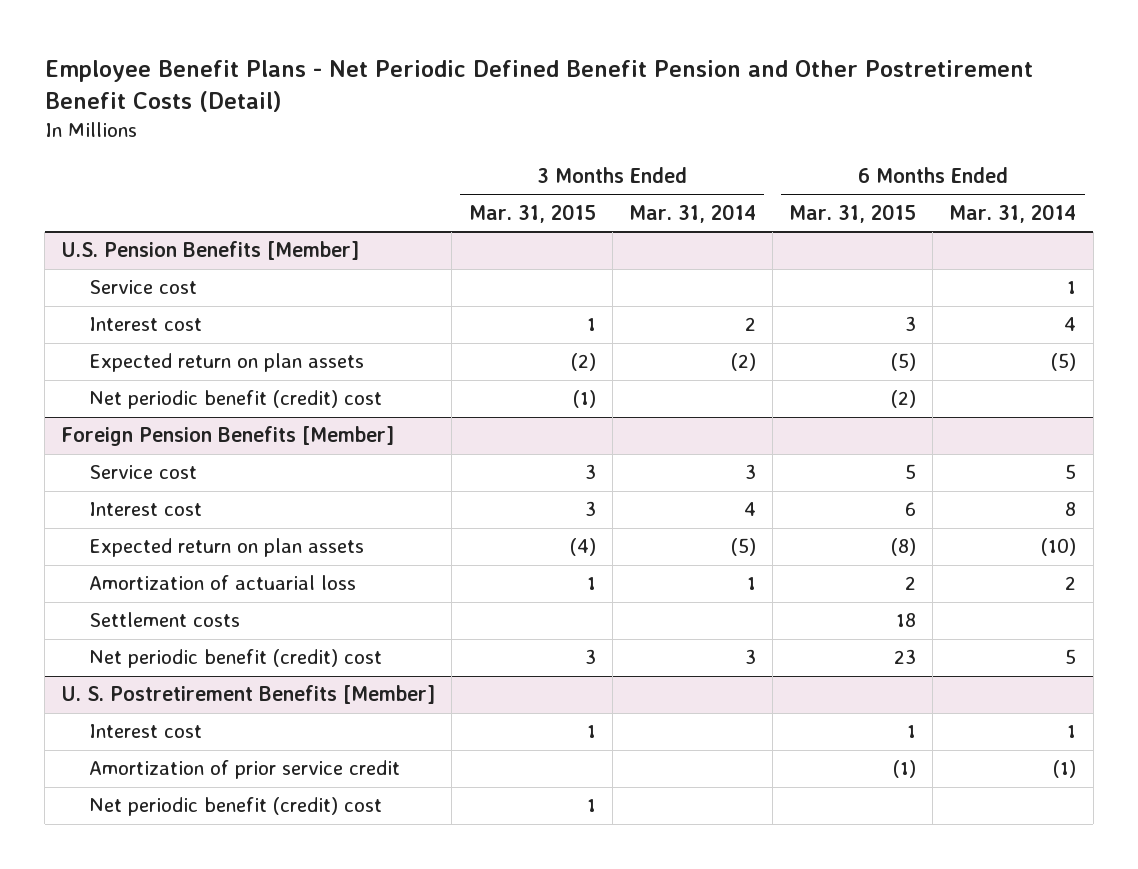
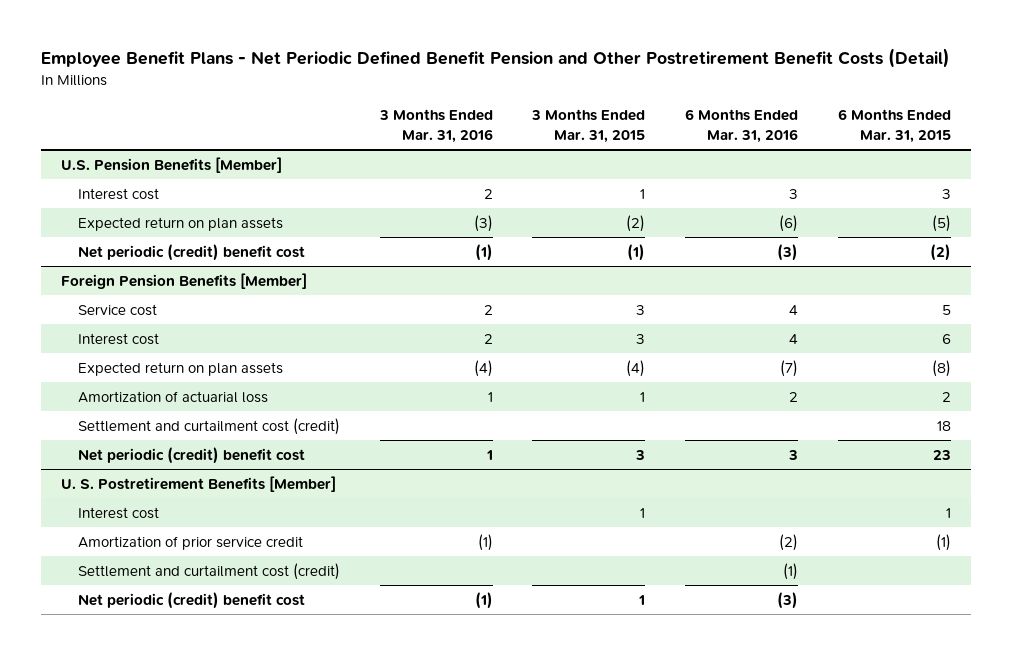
- | 3 Months Ended Mar. 31, 2015 | 3 Months Ended Mar. 31, 2014 | 6 Months Ended Mar. 31, 2015 | 6 Months Ended Mar. 31, 2014
+ | 3 Months Ended Mar. 31, 2016 | 3 Months Ended Mar. 31, 2015 | 6 Months Ended Mar. 31, 2016 | 6 Months Ended Mar. 31, 2015
@ U.S. Pension Benefits [Member]
- Service cost | | | | 1
- Net periodic benefit (credit) cost | (1) | | (2) |
+ Net periodic (credit) benefit cost | (1) | (1) | (3) | (2)
@ Foreign Pension Benefits [Member]
- Settlement costs | | | 18 |
- Net periodic benefit (credit) cost | 3 | 3 | 23 | 5
+ Settlement and curtailment cost (credit) | | | | 18
+ Net periodic (credit) benefit cost | 1 | 3 | 3 | 23
@ U. S. Postretirement Benefits [Member]
- Net periodic benefit (credit) cost | 1 | | |
+ Settlement and curtailment cost (credit) | | | (1) |
+ Net periodic (credit) benefit cost | (1) | 1 | (3) |

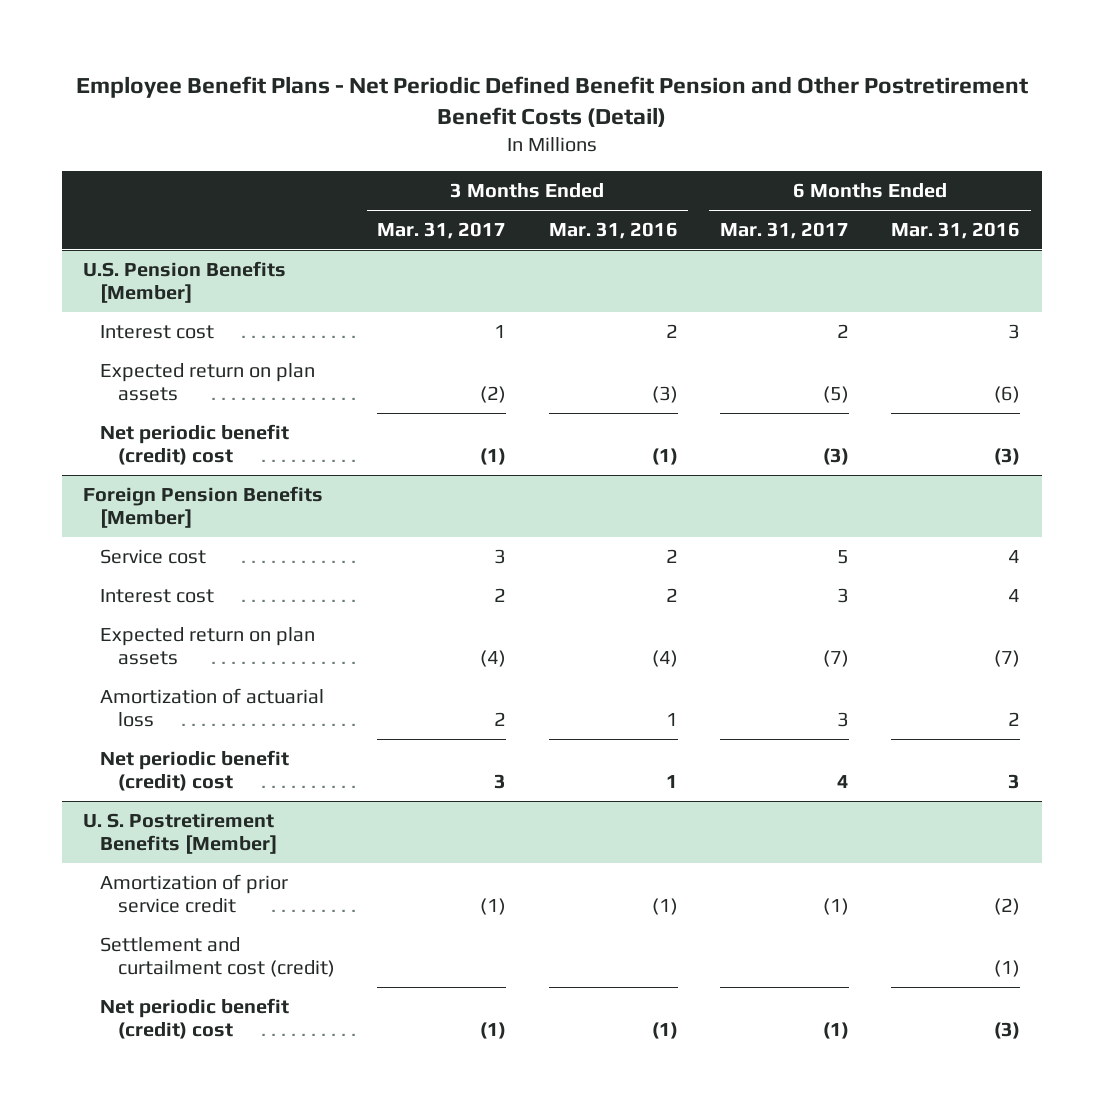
- | 3 Months Ended Mar. 31, 2016 | 3 Months Ended Mar. 31, 2015 | 6 Months Ended Mar. 31, 2016 | 6 Months Ended Mar. 31, 2015
+ | 3 Months Ended Mar. 31, 2017 | 3 Months Ended Mar. 31, 2016 | 6 Months Ended Mar. 31, 2017 | 6 Months Ended Mar. 31, 2016
@ U.S. Pension Benefits [Member]
- Net periodic (credit) benefit cost | (1) | (1) | (3) | (2)
+ Net periodic benefit (credit) cost | (1) | (1) | (3) | (3)
@ Foreign Pension Benefits [Member]
- Settlement and curtailment cost (credit) | | | | 18
- Net periodic (credit) benefit cost | 1 | 3 | 3 | 23
+ Net periodic benefit (credit) cost | 3 | 1 | 4 | 3
@ U. S. Postretirement Benefits [Member]
- Interest cost | | 1 | | 1
- Net periodic (credit) benefit cost | (1) | 1 | (3) |
+ Net periodic benefit (credit) cost | (1) | (1) | (1) | (3)

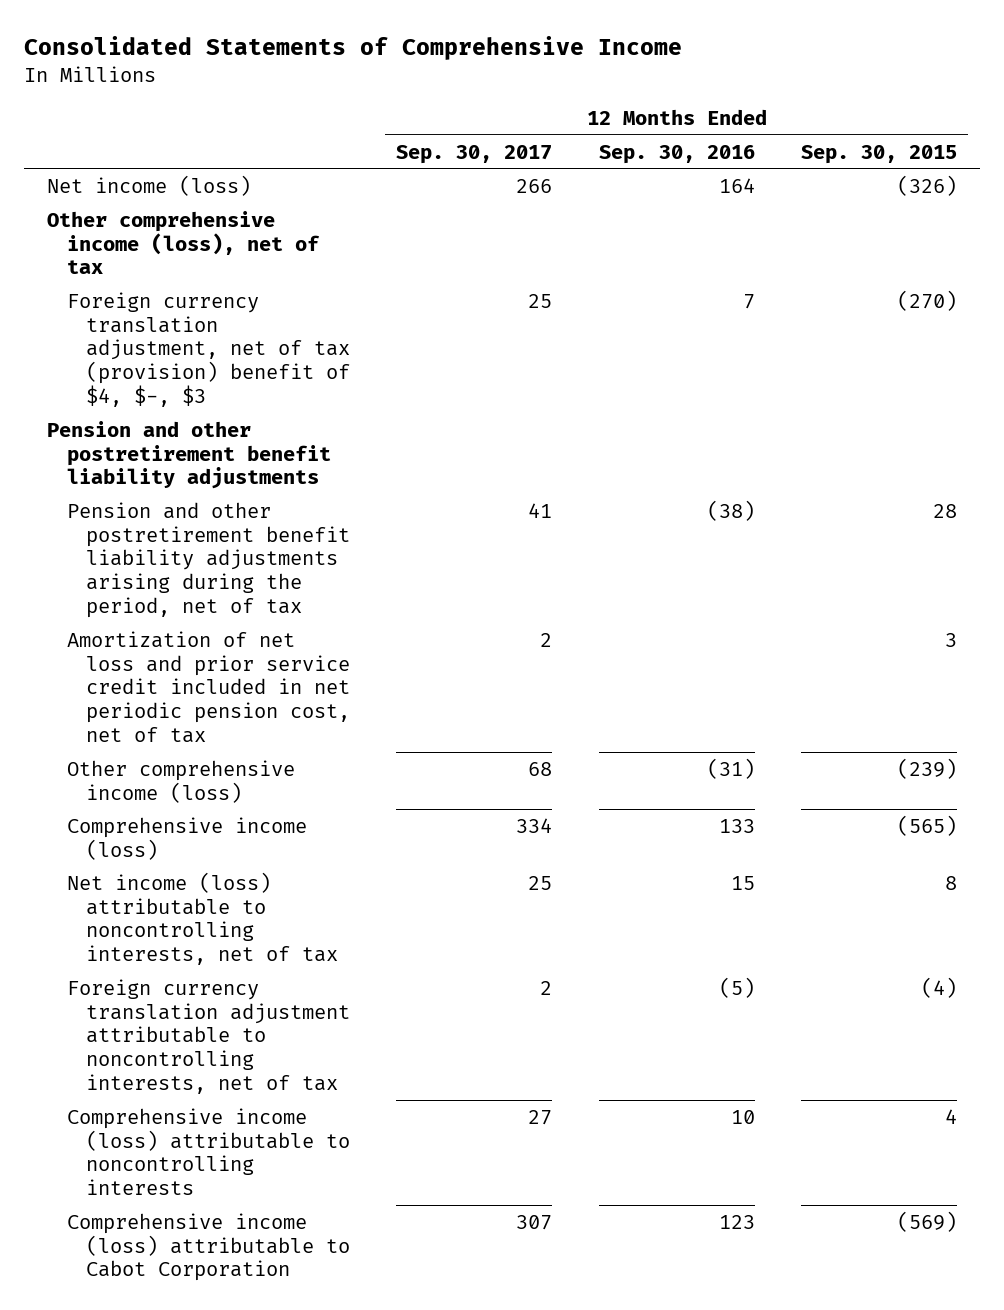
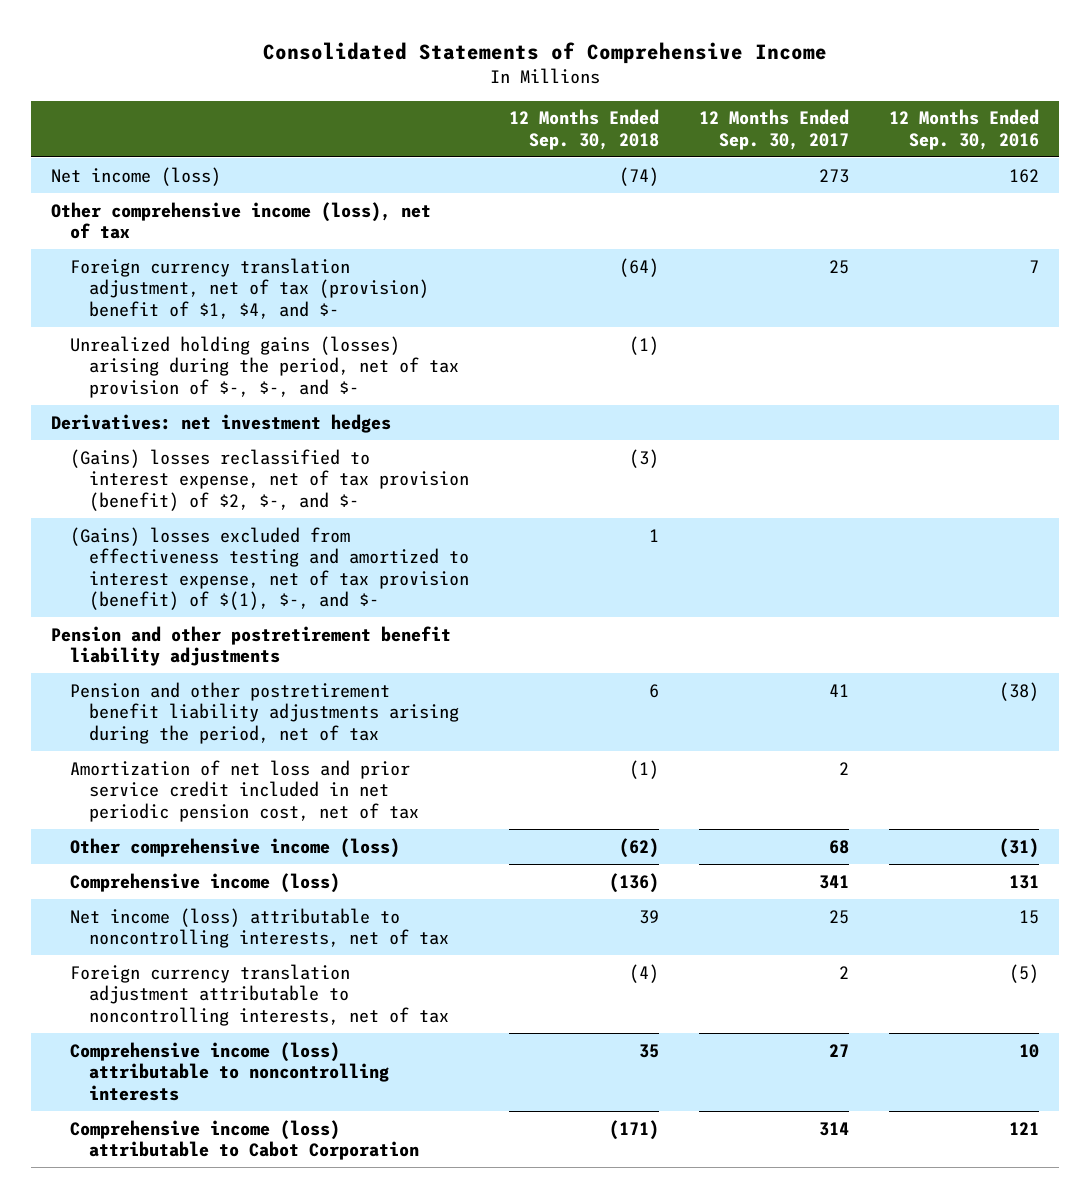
- | 12 Months Ended Sep. 30, 2017 | 12 Months Ended Sep. 30, 2016 | 12 Months Ended Sep. 30, 2015
+ | 12 Months Ended Sep. 30, 2018 | 12 Months Ended Sep. 30, 2017 | 12 Months Ended Sep. 30, 2016
- Net income (loss) | 266 | 164 | (326)
+ Net income (loss) | (74) | 273 | 162
- Foreign currency translation adjustment, net of tax (provision) benefit of $4, $-, $3 | 25 | 7 | (270)
+ Foreign currency translation adjustment, net of tax (provision) benefit of $1, $4, and $- | (64) | 25 | 7
+ Unrealized holding gains (losses) arising during the period, net of tax provision of $-, $-, and $- | (1) | |
+ Derivatives: net investment hedges
+ (Gains) losses reclassified to interest expense, net of tax provision (benefit) of $2, $-, and $- | (3) | |
+ (Gains) losses excluded from effectiveness testing and amortized to interest expense, net of tax provision (benefit) of $(1), $-, and $- | 1 | |
- Comprehensive income (loss) | 334 | 133 | (565)
+ Comprehensive income (loss) | (136) | 341 | 131
- Comprehensive income (loss) attributable to Cabot Corporation | 307 | 123 | (569)
+ Comprehensive income (loss) attributable to Cabot Corporation | (171) | 314 | 121

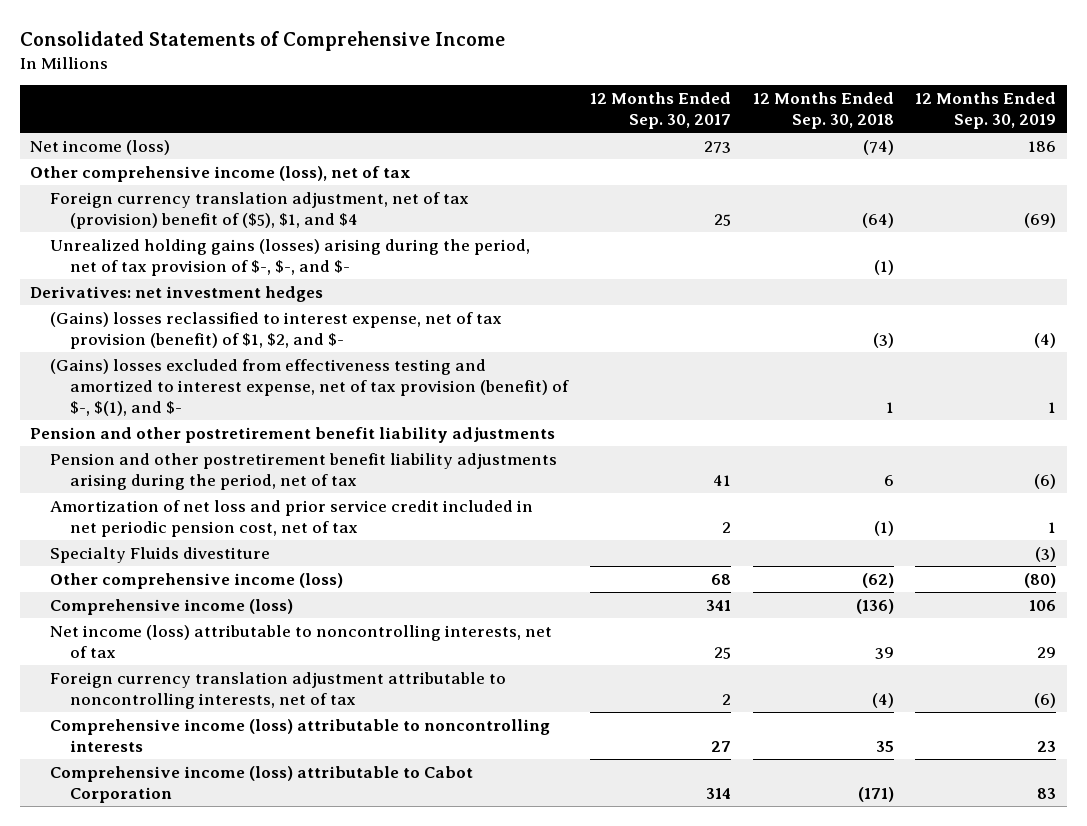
- | 12 Months Ended Sep. 30, 2018 | 12 Months Ended Sep. 30, 2017 | 12 Months Ended Sep. 30, 2016
+ | 12 Months Ended Sep. 30, 2017 | 12 Months Ended Sep. 30, 2018 | 12 Months Ended Sep. 30, 2019
- Foreign currency translation adjustment, net of tax (provision) benefit of $1, $4, and $- | (64) | 25 | 7
+ Foreign currency translation adjustment, net of tax (provision) benefit of ($5), $1, and $4 | 25 | (64) | (69)
- (Gains) losses reclassified to interest expense, net of tax provision (benefit) of $2, $-, and $- | (3) | |
- (Gains) losses excluded from effectiveness testing and amortized to interest expense, net of tax provision (benefit) of $(1), $-, and $- | 1 | |
+ (Gains) losses reclassified to interest expense, net of tax provision (benefit) of $1, $2, and $- | | (3) | (4)
+ (Gains) losses excluded from effectiveness testing and amortized to interest expense, net of tax provision (benefit) of $-, $(1), and $- | | 1 | 1
+ Specialty Fluids divestiture | | | (3)

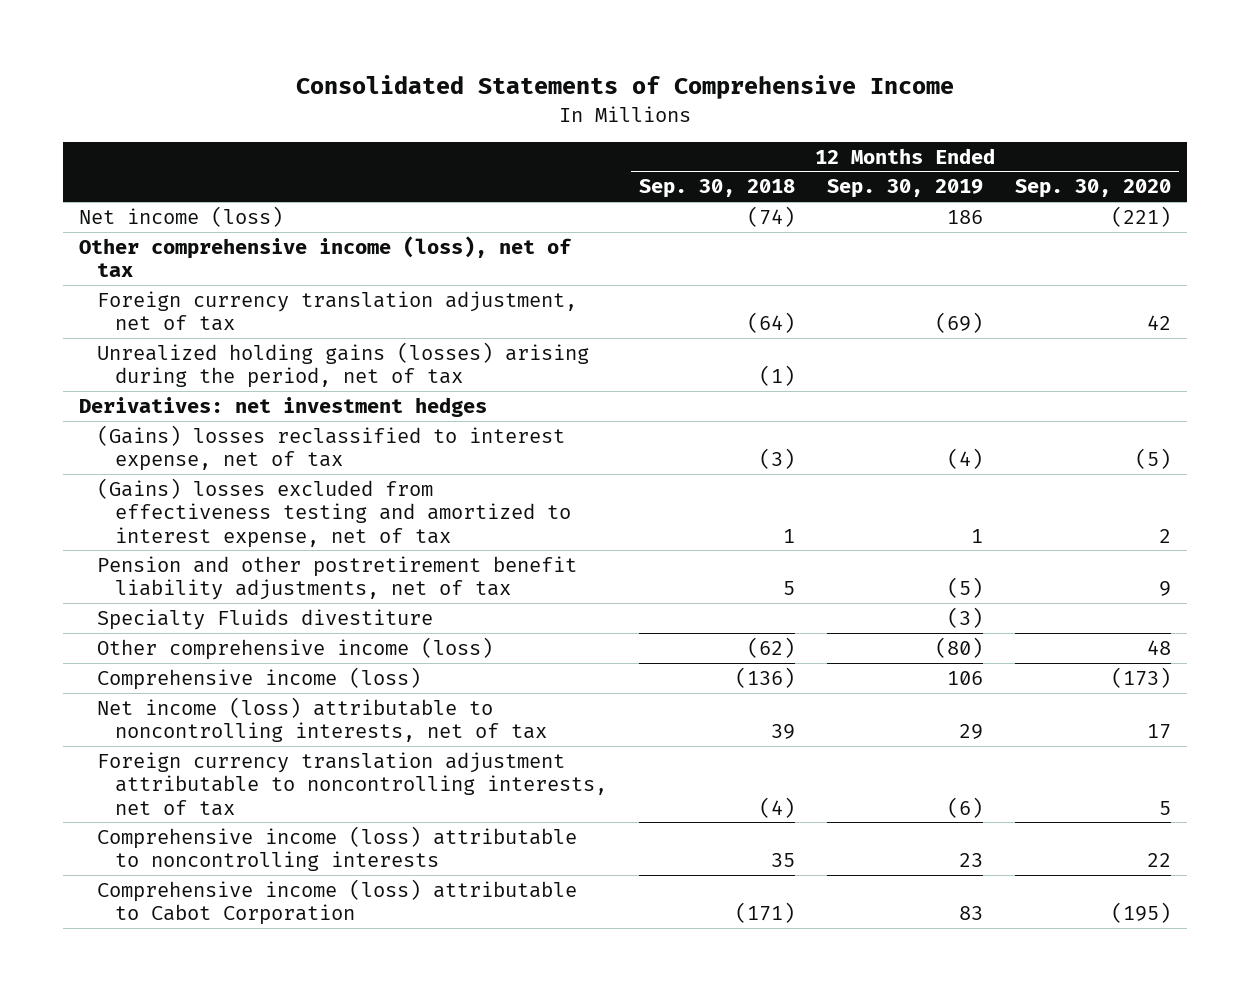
- | 12 Months Ended Sep. 30, 2017 | 12 Months Ended Sep. 30, 2018 | 12 Months Ended Sep. 30, 2019
+ | 12 Months Ended Sep. 30, 2018 | 12 Months Ended Sep. 30, 2019 | 12 Months Ended Sep. 30, 2020
- Foreign currency translation adjustment, net of tax (provision) benefit of ($5), $1, and $4 | 25 | (64) | (69)
- Unrealized holding gains (losses) arising during the period, net of tax provision of $-, $-, and $- | | (1) |
+ Foreign currency translation adjustment, net of tax | (64) | (69) | 42
+ Unrealized holding gains (losses) arising during the period, net of tax | (1) | |
- (Gains) losses reclassified to interest expense, net of tax provision (benefit) of $1, $2, and $- | | (3) | (4)
- (Gains) losses excluded from effectiveness testing and amortized to interest expense, net of tax provision (benefit) of $-, $(1), and $- | | 1 | 1
- Pension and other postretirement benefit liability adjustments
- Pension and other postretirement benefit liability adjustments arising during the period, net of tax | 41 | 6 | (6)
- Amortization of net loss and prior service credit included in net periodic pension cost, net of tax | 2 | (1) | 1
+ (Gains) losses reclassified to interest expense, net of tax | (3) | (4) | (5)
+ (Gains) losses excluded from effectiveness testing and amortized to interest expense, net of tax | 1 | 1 | 2
+ Pension and other postretirement benefit liability adjustments, net of tax | 5 | (5) | 9

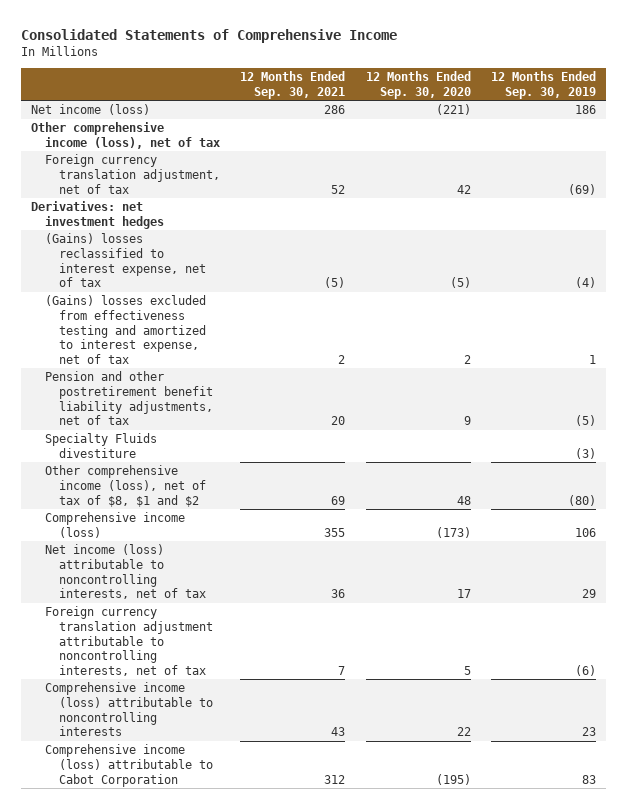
- | 12 Months Ended Sep. 30, 2018 | 12 Months Ended Sep. 30, 2019 | 12 Months Ended Sep. 30, 2020
+ | 12 Months Ended Sep. 30, 2021 | 12 Months Ended Sep. 30, 2020 | 12 Months Ended Sep. 30, 2019
- Unrealized holding gains (losses) arising during the period, net of tax | (1) | |
- Other comprehensive income (loss) | (62) | (80) | 48
+ Other comprehensive income (loss), net of tax of $8, $1 and $2 | 69 | 48 | (80)

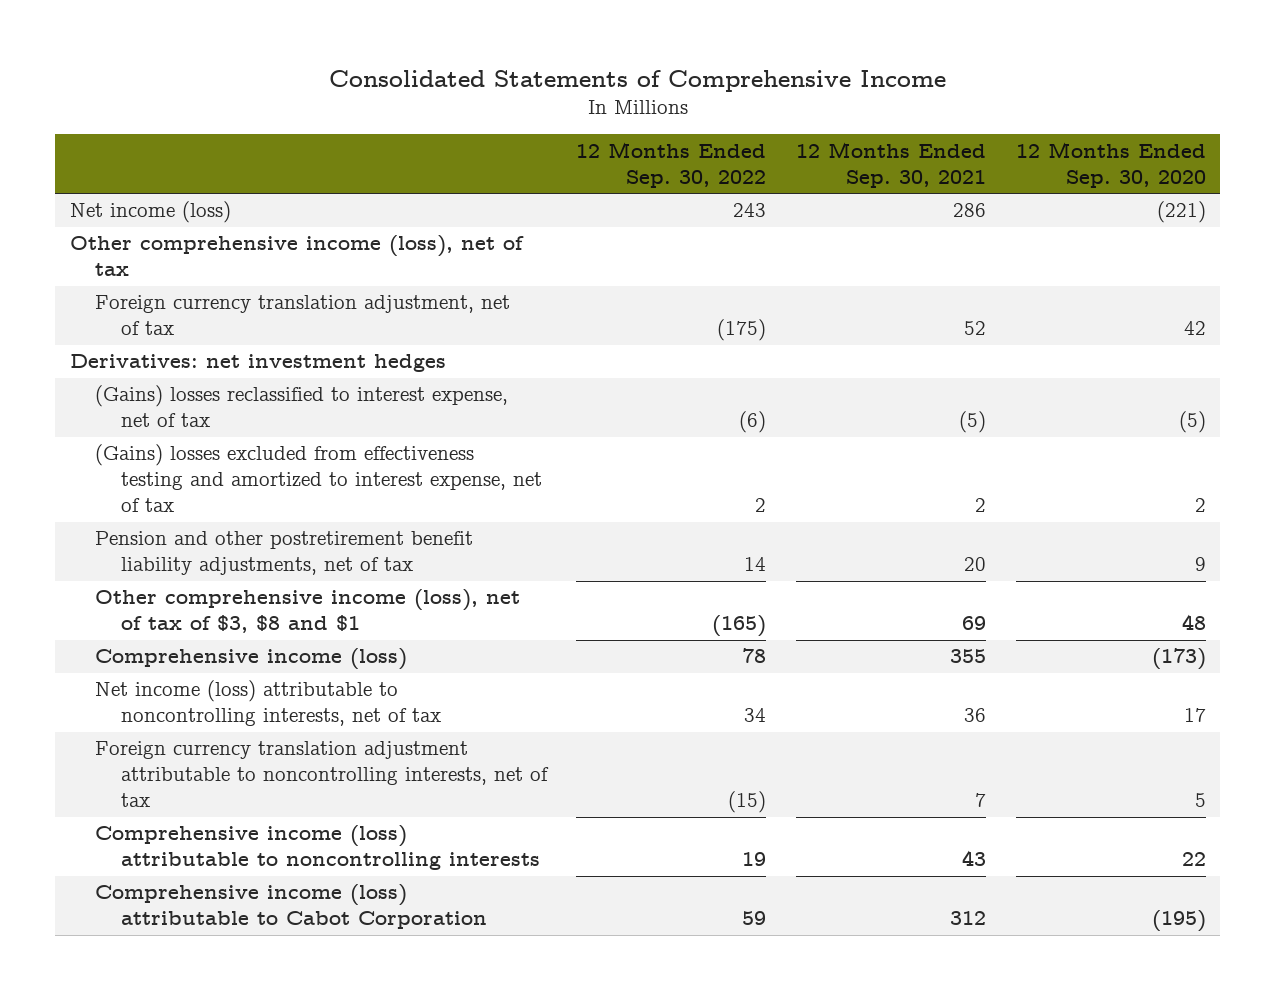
- | 12 Months Ended Sep. 30, 2021 | 12 Months Ended Sep. 30, 2020 | 12 Months Ended Sep. 30, 2019
+ | 12 Months Ended Sep. 30, 2022 | 12 Months Ended Sep. 30, 2021 | 12 Months Ended Sep. 30, 2020
- Specialty Fluids divestiture | | | (3)
- Other comprehensive income (loss), net of tax of $8, $1 and $2 | 69 | 48 | (80)
+ Other comprehensive income (loss), net of tax of $3, $8 and $1 | (165) | 69 | 48

